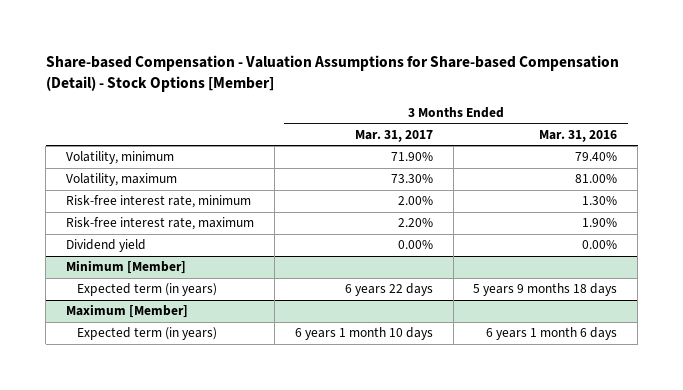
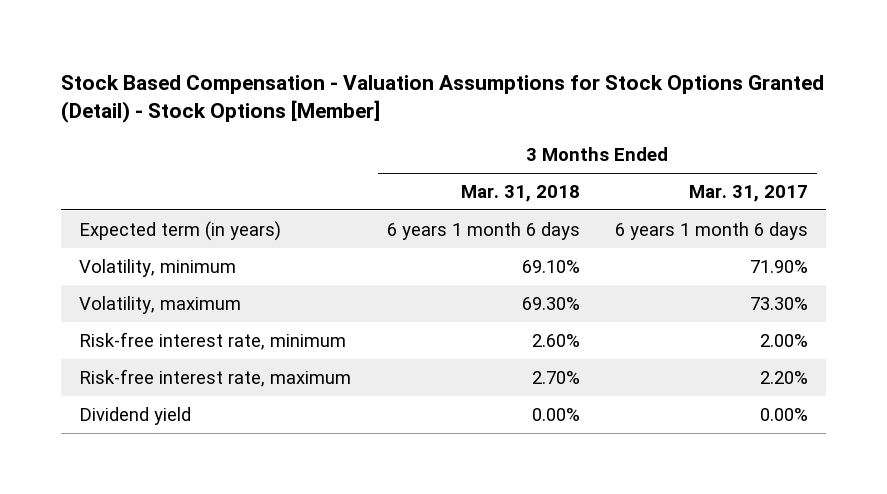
- Share-based Compensation - Valuation Assumptions for Share-based Compensation (Detail) - Stock Options [Member]
+ Stock Based Compensation - Valuation Assumptions for Stock Options Granted (Detail) - Stock Options [Member]
- | 3 Months Ended Mar. 31, 2017 | 3 Months Ended Mar. 31, 2016
+ | 3 Months Ended Mar. 31, 2018 | 3 Months Ended Mar. 31, 2017
+ Expected term (in years) | 6 years 1 month 6 days | 6 years 1 month 6 days
- Minimum [Member]
- Expected term (in years) | 6 years 22 days | 5 years 9 months 18 days
- Maximum [Member]
- Expected term (in years) | 6 years 1 month 10 days | 6 years 1 month 6 days

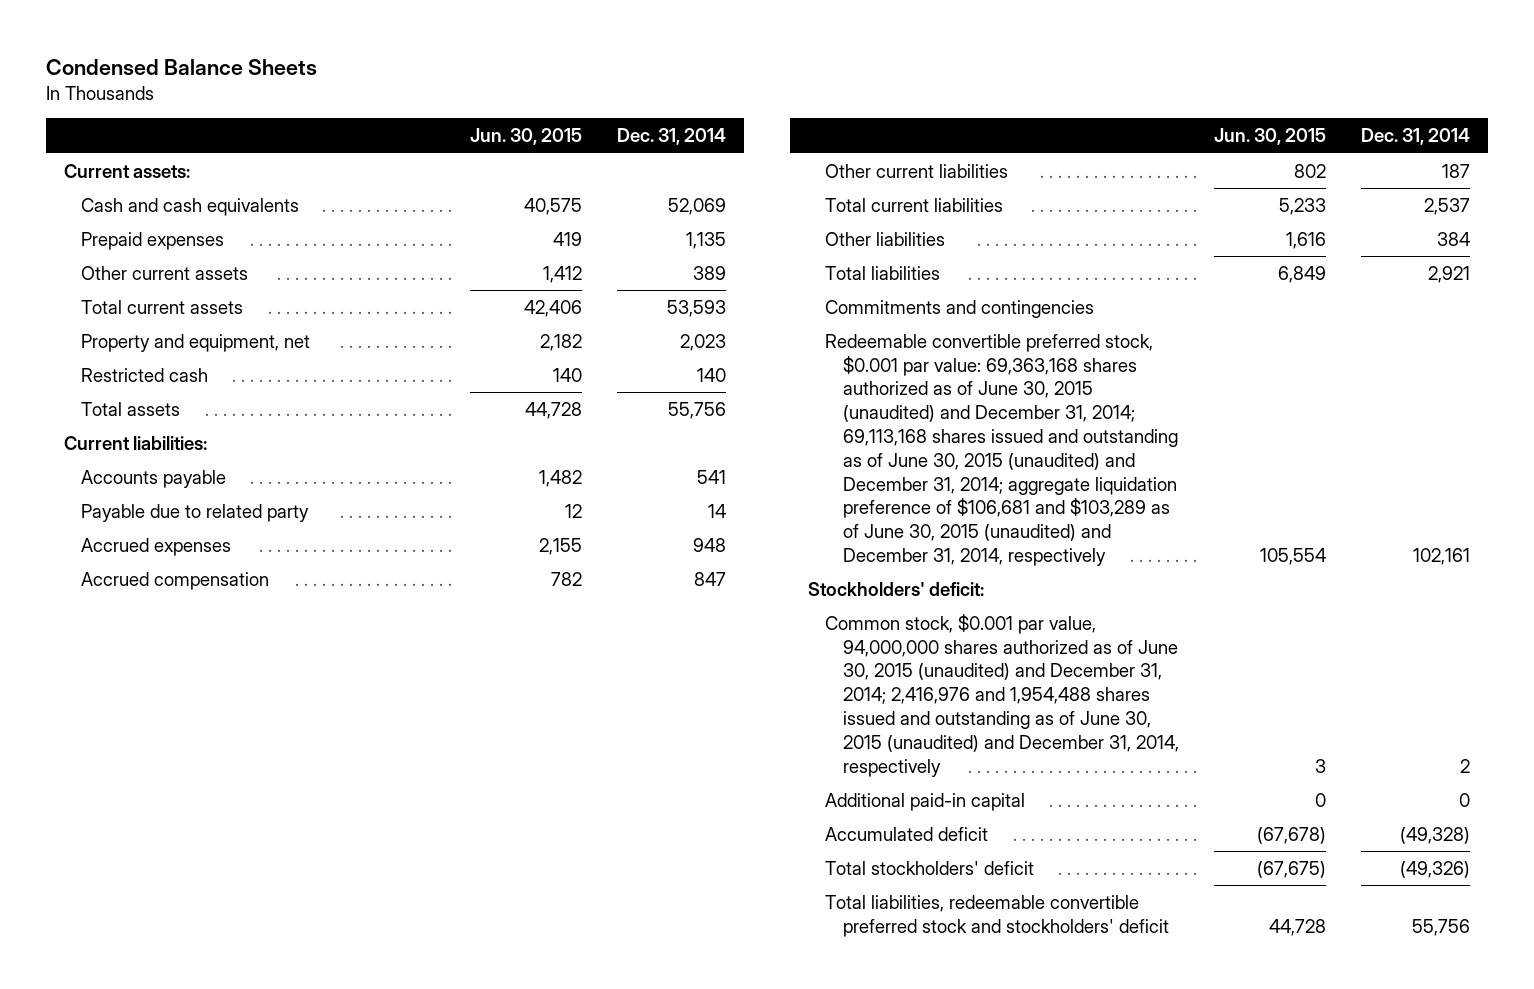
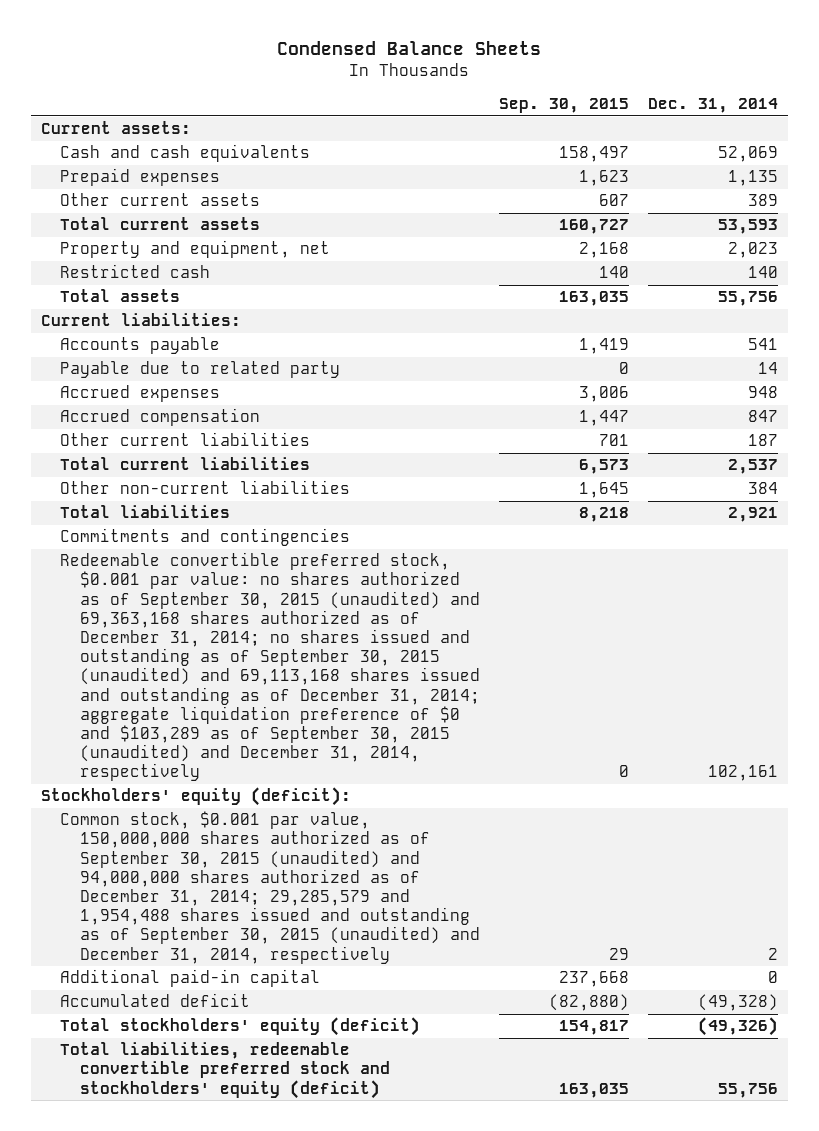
- | Jun. 30, 2015 | Dec. 31, 2014
+ | Sep. 30, 2015 | Dec. 31, 2014
- Other liabilities | 1,616 | 384
+ Other non-current liabilities | 1,645 | 384
- Redeemable convertible preferred stock, $0.001 par value: 69,363,168 shares authorized as of June 30, 2015 (unaudited) and December 31, 2014; 69,113,168 shares issued and outstanding as of June 30, 2015 (unaudited) and December 31, 2014; aggregate liquidation preference of $106,681 and $103,289 as of June 30, 2015 (unaudited) and December 31, 2014, respectively | 105,554 | 102,161
- Stockholders' deficit:
- Common stock, $0.001 par value, 94,000,000 shares authorized as of June 30, 2015 (unaudited) and December 31, 2014; 2,416,976 and 1,954,488 shares issued and outstanding as of June 30, 2015 (unaudited) and December 31, 2014, respectively | 3 | 2
+ Redeemable convertible preferred stock, $0.001 par value: no shares authorized as of September 30, 2015 (unaudited) and 69,363,168 shares authorized as of December 31, 2014; no shares issued and outstanding as of September 30, 2015 (unaudited) and 69,113,168 shares issued and outstanding as of December 31, 2014; aggregate liquidation preference of $0 and $103,289 as of September 30, 2015 (unaudited) and December 31, 2014, respectively | 0 | 102,161
+ Stockholders' equity (deficit):
+ Common stock, $0.001 par value, 150,000,000 shares authorized as of September 30, 2015 (unaudited) and 94,000,000 shares authorized as of December 31, 2014; 29,285,579 and 1,954,488 shares issued and outstanding as of September 30, 2015 (unaudited) and December 31, 2014, respectively | 29 | 2
- Total stockholders' deficit | (67,675) | (49,326)
- Total liabilities, redeemable convertible preferred stock and stockholders' deficit | 44,728 | 55,756
+ Total stockholders' equity (deficit) | 154,817 | (49,326)
+ Total liabilities, redeemable convertible preferred stock and stockholders' equity (deficit) | 163,035 | 55,756

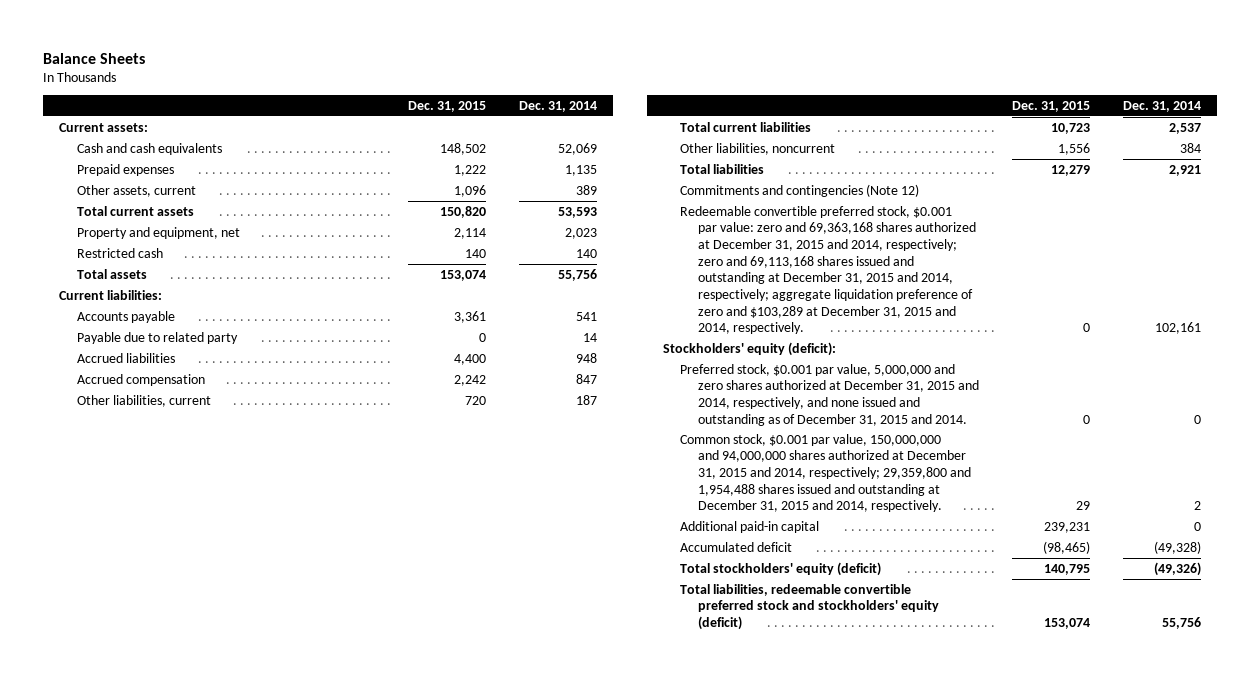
- Condensed Balance Sheets
+ Balance Sheets
- | Sep. 30, 2015 | Dec. 31, 2014
+ | Dec. 31, 2015 | Dec. 31, 2014
- Other current assets | 607 | 389
+ Other assets, current | 1,096 | 389
- Accrued expenses | 3,006 | 948
+ Accrued liabilities | 4,400 | 948
- Other current liabilities | 701 | 187
+ Other liabilities, current | 720 | 187
- Other non-current liabilities | 1,645 | 384
+ Other liabilities, noncurrent | 1,556 | 384
- Commitments and contingencies
- Redeemable convertible preferred stock, $0.001 par value: no shares authorized as of September 30, 2015 (unaudited) and 69,363,168 shares authorized as of December 31, 2014; no shares issued and outstanding as of September 30, 2015 (unaudited) and 69,113,168 shares issued and outstanding as of December 31, 2014; aggregate liquidation preference of $0 and $103,289 as of September 30, 2015 (unaudited) and December 31, 2014, respectively | 0 | 102,161
+ Commitments and contingencies (Note 12)
+ Redeemable convertible preferred stock, $0.001 par value: zero and 69,363,168 shares authorized at December 31, 2015 and 2014, respectively; zero and 69,113,168 shares issued and outstanding at December 31, 2015 and 2014, respectively; aggregate liquidation preference of zero and $103,289 at December 31, 2015 and 2014, respectively. | 0 | 102,161
- Common stock, $0.001 par value, 150,000,000 shares authorized as of September 30, 2015 (unaudited) and 94,000,000 shares authorized as of December 31, 2014; 29,285,579 and 1,954,488 shares issued and outstanding as of September 30, 2015 (unaudited) and December 31, 2014, respectively | 29 | 2
+ Preferred stock, $0.001 par value, 5,000,000 and zero shares authorized at December 31, 2015 and 2014, respectively, and none issued and outstanding as of December 31, 2015 and 2014. | 0 | 0
+ Common stock, $0.001 par value, 150,000,000 and 94,000,000 shares authorized at December 31, 2015 and 2014, respectively; 29,359,800 and 1,954,488 shares issued and outstanding at December 31, 2015 and 2014, respectively. | 29 | 2

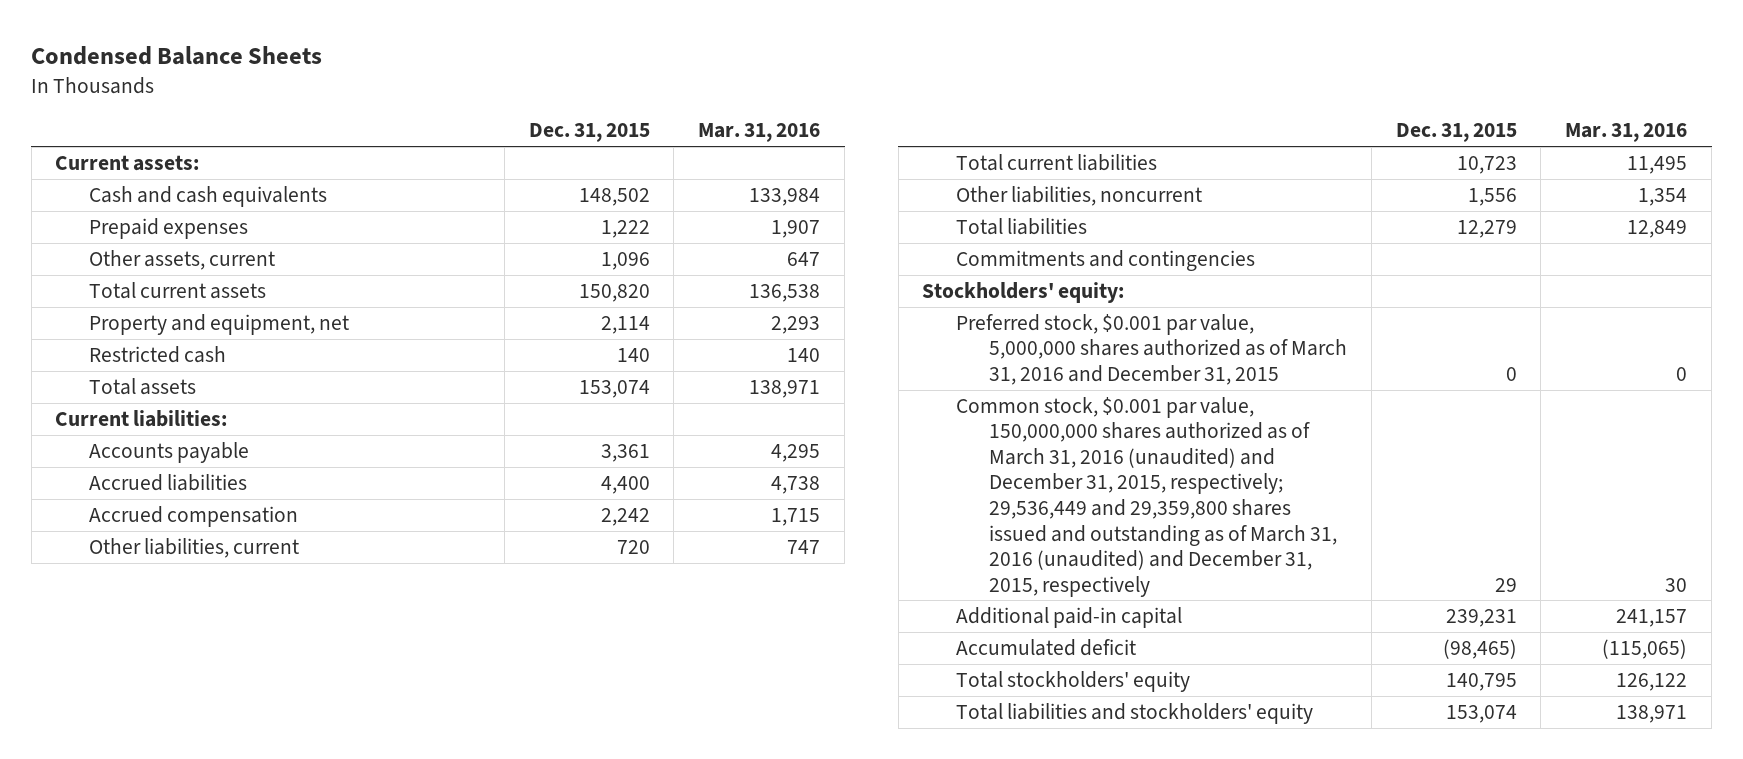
- Balance Sheets
+ Condensed Balance Sheets
- | Dec. 31, 2015 | Dec. 31, 2014
+ | Dec. 31, 2015 | Mar. 31, 2016
- Payable due to related party | 0 | 14
- Commitments and contingencies (Note 12)
- Redeemable convertible preferred stock, $0.001 par value: zero and 69,363,168 shares authorized at December 31, 2015 and 2014, respectively; zero and 69,113,168 shares issued and outstanding at December 31, 2015 and 2014, respectively; aggregate liquidation preference of zero and $103,289 at December 31, 2015 and 2014, respectively. | 0 | 102,161
- Stockholders' equity (deficit):
- Preferred stock, $0.001 par value, 5,000,000 and zero shares authorized at December 31, 2015 and 2014, respectively, and none issued and outstanding as of December 31, 2015 and 2014. | 0 | 0
- Common stock, $0.001 par value, 150,000,000 and 94,000,000 shares authorized at December 31, 2015 and 2014, respectively; 29,359,800 and 1,954,488 shares issued and outstanding at December 31, 2015 and 2014, respectively. | 29 | 2
+ Commitments and contingencies
+ Stockholders' equity:
+ Preferred stock, $0.001 par value, 5,000,000 shares authorized as of March 31, 2016 and December 31, 2015 | 0 | 0
+ Common stock, $0.001 par value, 150,000,000 shares authorized as of March 31, 2016 (unaudited) and December 31, 2015, respectively; 29,536,449 and 29,359,800 shares issued and outstanding as of March 31, 2016 (unaudited) and December 31, 2015, respectively | 29 | 30
- Total stockholders' equity (deficit) | 140,795 | (49,326)
- Total liabilities, redeemable convertible preferred stock and stockholders' equity (deficit) | 153,074 | 55,756
+ Total stockholders' equity | 140,795 | 126,122
+ Total liabilities and stockholders' equity | 153,074 | 138,971

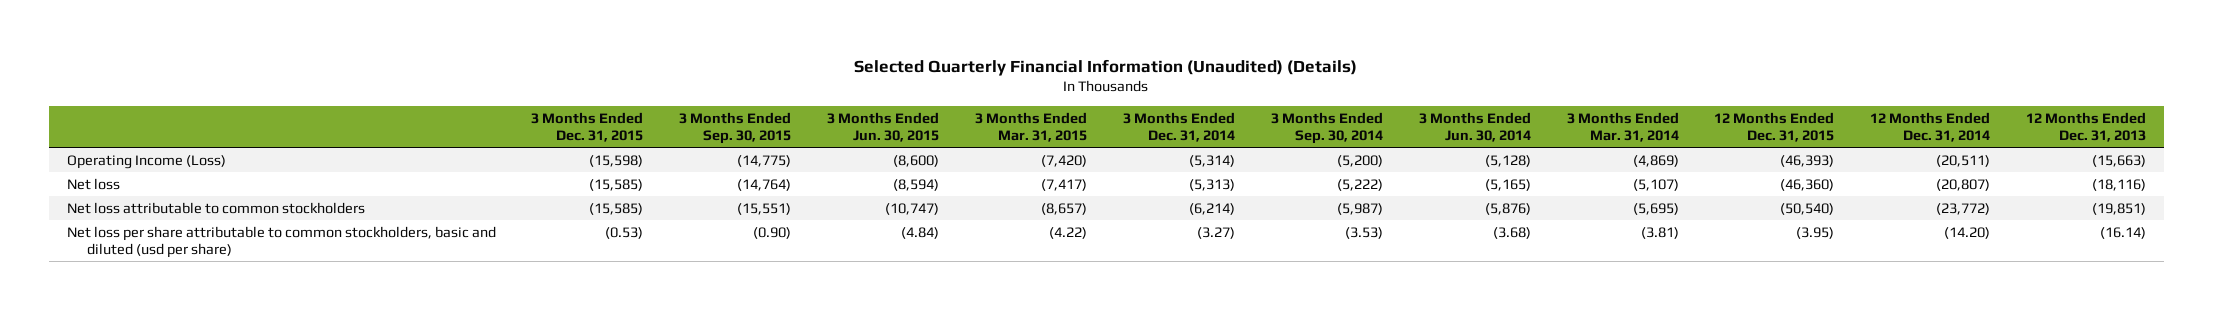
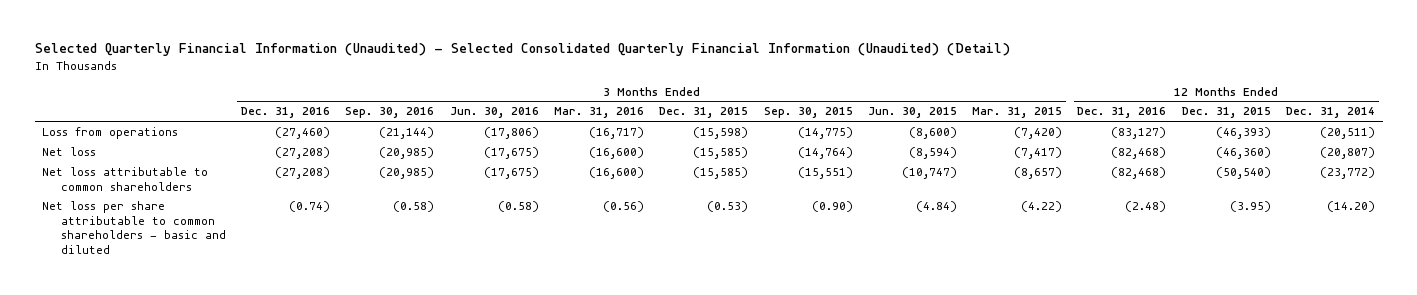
- Selected Quarterly Financial Information (Unaudited) (Details)
+ Selected Quarterly Financial Information (Unaudited) - Selected Consolidated Quarterly Financial Information (Unaudited) (Detail)
- | 3 Months Ended Dec. 31, 2015 | 3 Months Ended Sep. 30, 2015 | 3 Months Ended Jun. 30, 2015 | 3 Months Ended Mar. 31, 2015 | 3 Months Ended Dec. 31, 2014 | 3 Months Ended Sep. 30, 2014 | 3 Months Ended Jun. 30, 2014 | 3 Months Ended Mar. 31, 2014 | 12 Months Ended Dec. 31, 2015 | 12 Months Ended Dec. 31, 2014 | 12 Months Ended Dec. 31, 2013
+ | 3 Months Ended Dec. 31, 2016 | 3 Months Ended Sep. 30, 2016 | 3 Months Ended Jun. 30, 2016 | 3 Months Ended Mar. 31, 2016 | 3 Months Ended Dec. 31, 2015 | 3 Months Ended Sep. 30, 2015 | 3 Months Ended Jun. 30, 2015 | 3 Months Ended Mar. 31, 2015 | 12 Months Ended Dec. 31, 2016 | 12 Months Ended Dec. 31, 2015 | 12 Months Ended Dec. 31, 2014
- Operating Income (Loss) | (15,598) | (14,775) | (8,600) | (7,420) | (5,314) | (5,200) | (5,128) | (4,869) | (46,393) | (20,511) | (15,663)
+ Loss from operations | (27,460) | (21,144) | (17,806) | (16,717) | (15,598) | (14,775) | (8,600) | (7,420) | (83,127) | (46,393) | (20,511)
- Net loss attributable to common stockholders | (15,585) | (15,551) | (10,747) | (8,657) | (6,214) | (5,987) | (5,876) | (5,695) | (50,540) | (23,772) | (19,851)
- Net loss per share attributable to common stockholders, basic and diluted (usd per share) | (0.53) | (0.90) | (4.84) | (4.22) | (3.27) | (3.53) | (3.68) | (3.81) | (3.95) | (14.20) | (16.14)
+ Net loss attributable to common shareholders | (27,208) | (20,985) | (17,675) | (16,600) | (15,585) | (15,551) | (10,747) | (8,657) | (82,468) | (50,540) | (23,772)
+ Net loss per share attributable to common shareholders - basic and diluted | (0.74) | (0.58) | (0.58) | (0.56) | (0.53) | (0.90) | (4.84) | (4.22) | (2.48) | (3.95) | (14.20)

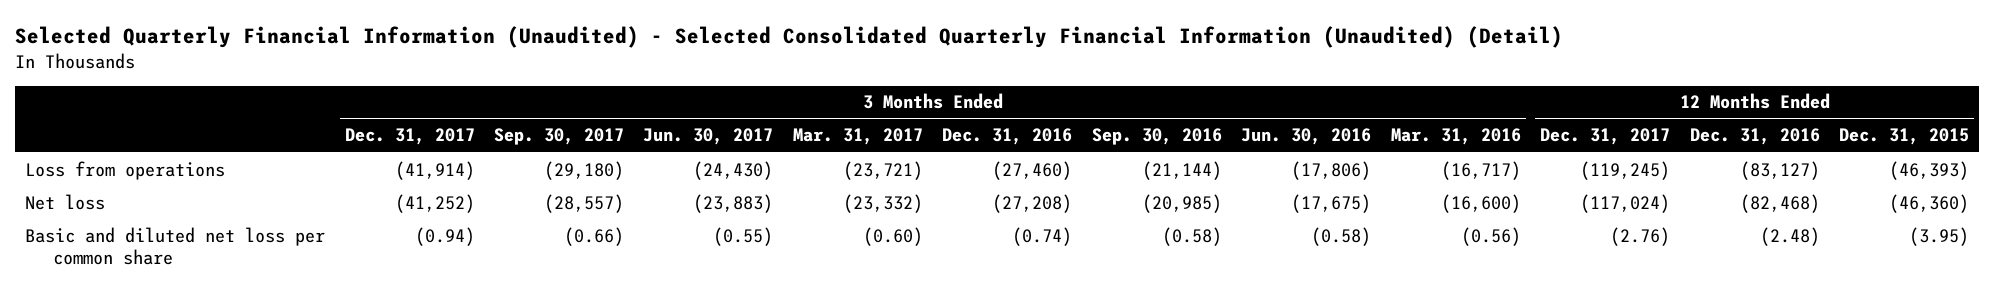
- | 3 Months Ended Dec. 31, 2016 | 3 Months Ended Sep. 30, 2016 | 3 Months Ended Jun. 30, 2016 | 3 Months Ended Mar. 31, 2016 | 3 Months Ended Dec. 31, 2015 | 3 Months Ended Sep. 30, 2015 | 3 Months Ended Jun. 30, 2015 | 3 Months Ended Mar. 31, 2015 | 12 Months Ended Dec. 31, 2016 | 12 Months Ended Dec. 31, 2015 | 12 Months Ended Dec. 31, 2014
+ | 3 Months Ended Dec. 31, 2017 | 3 Months Ended Sep. 30, 2017 | 3 Months Ended Jun. 30, 2017 | 3 Months Ended Mar. 31, 2017 | 3 Months Ended Dec. 31, 2016 | 3 Months Ended Sep. 30, 2016 | 3 Months Ended Jun. 30, 2016 | 3 Months Ended Mar. 31, 2016 | 12 Months Ended Dec. 31, 2017 | 12 Months Ended Dec. 31, 2016 | 12 Months Ended Dec. 31, 2015
- Net loss attributable to common shareholders | (27,208) | (20,985) | (17,675) | (16,600) | (15,585) | (15,551) | (10,747) | (8,657) | (82,468) | (50,540) | (23,772)
- Net loss per share attributable to common shareholders - basic and diluted | (0.74) | (0.58) | (0.58) | (0.56) | (0.53) | (0.90) | (4.84) | (4.22) | (2.48) | (3.95) | (14.20)
+ Basic and diluted net loss per common share | (0.94) | (0.66) | (0.55) | (0.60) | (0.74) | (0.58) | (0.58) | (0.56) | (2.76) | (2.48) | (3.95)

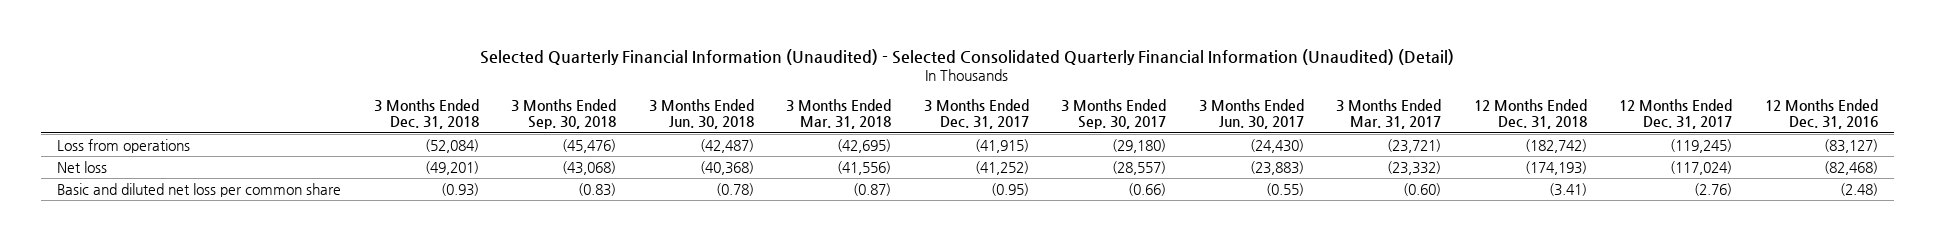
- | 3 Months Ended Dec. 31, 2017 | 3 Months Ended Sep. 30, 2017 | 3 Months Ended Jun. 30, 2017 | 3 Months Ended Mar. 31, 2017 | 3 Months Ended Dec. 31, 2016 | 3 Months Ended Sep. 30, 2016 | 3 Months Ended Jun. 30, 2016 | 3 Months Ended Mar. 31, 2016 | 12 Months Ended Dec. 31, 2017 | 12 Months Ended Dec. 31, 2016 | 12 Months Ended Dec. 31, 2015
+ | 3 Months Ended Dec. 31, 2018 | 3 Months Ended Sep. 30, 2018 | 3 Months Ended Jun. 30, 2018 | 3 Months Ended Mar. 31, 2018 | 3 Months Ended Dec. 31, 2017 | 3 Months Ended Sep. 30, 2017 | 3 Months Ended Jun. 30, 2017 | 3 Months Ended Mar. 31, 2017 | 12 Months Ended Dec. 31, 2018 | 12 Months Ended Dec. 31, 2017 | 12 Months Ended Dec. 31, 2016
- Loss from operations | (41,914) | (29,180) | (24,430) | (23,721) | (27,460) | (21,144) | (17,806) | (16,717) | (119,245) | (83,127) | (46,393)
+ Loss from operations | (52,084) | (45,476) | (42,487) | (42,695) | (41,915) | (29,180) | (24,430) | (23,721) | (182,742) | (119,245) | (83,127)
- Basic and diluted net loss per common share | (0.94) | (0.66) | (0.55) | (0.60) | (0.74) | (0.58) | (0.58) | (0.56) | (2.76) | (2.48) | (3.95)
+ Basic and diluted net loss per common share | (0.93) | (0.83) | (0.78) | (0.87) | (0.95) | (0.66) | (0.55) | (0.60) | (3.41) | (2.76) | (2.48)

